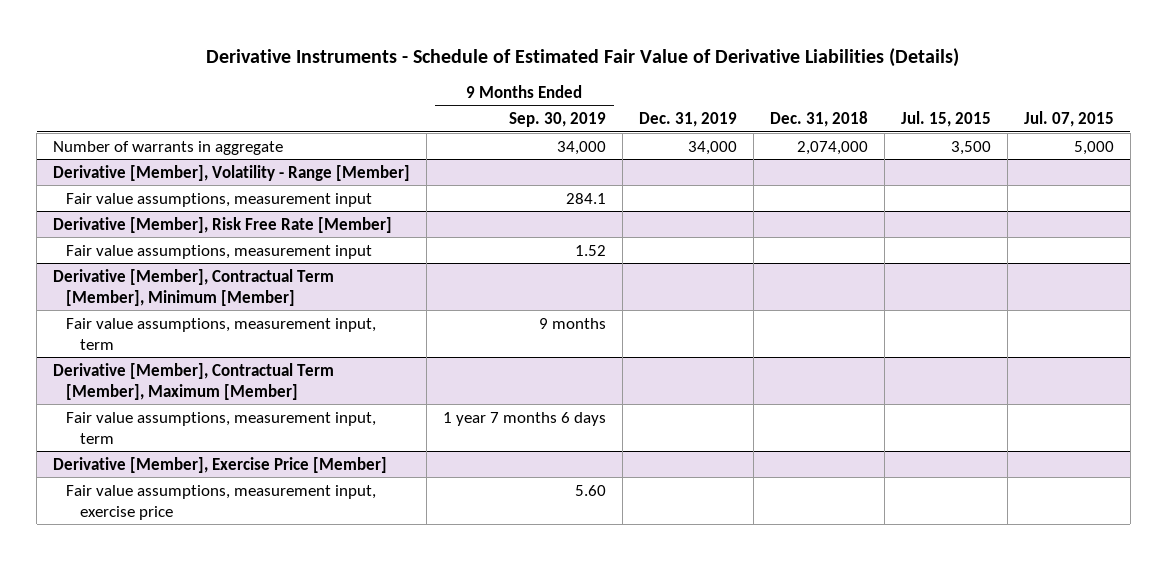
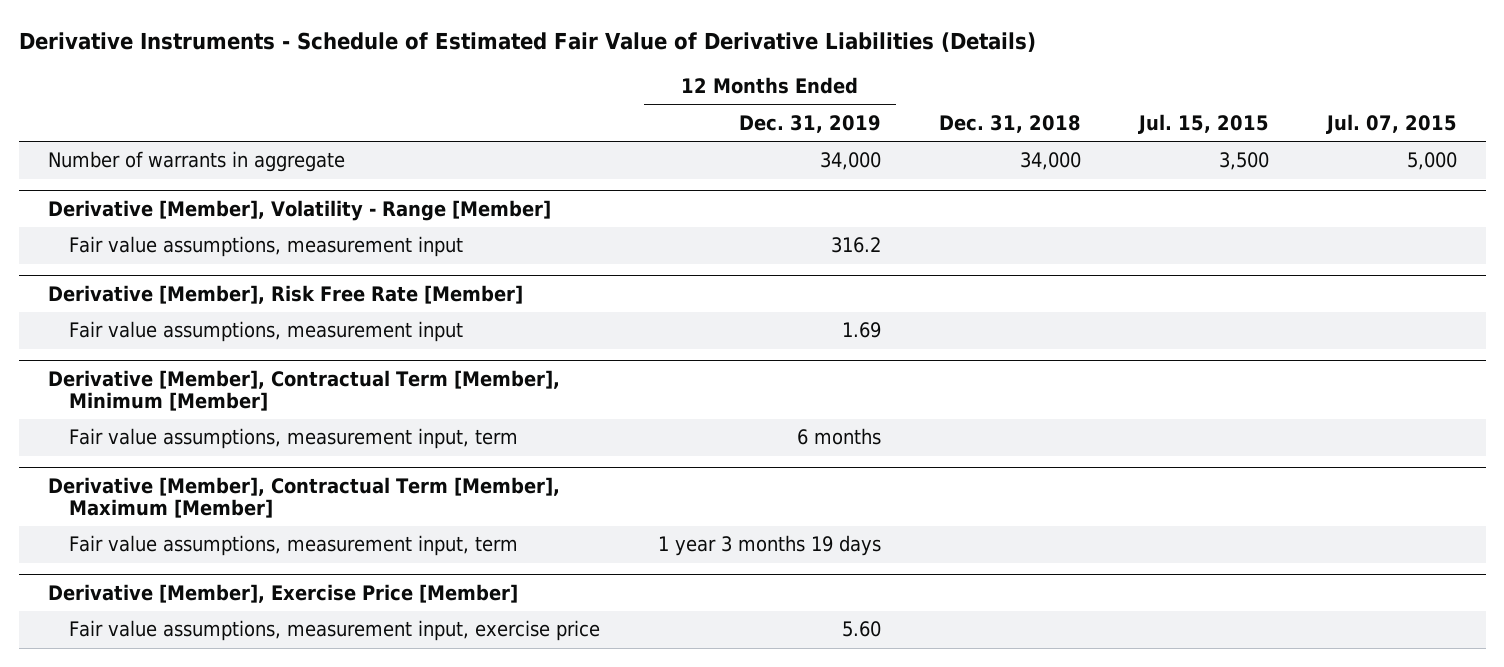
- | 9 Months Ended Sep. 30, 2019 | Dec. 31, 2019 | Dec. 31, 2018 | Jul. 15, 2015 | Jul. 07, 2015
+ | 12 Months Ended Dec. 31, 2019 | Dec. 31, 2018 | Jul. 15, 2015 | Jul. 07, 2015
- Number of warrants in aggregate | 34,000 | 34,000 | 2,074,000 | 3,500 | 5,000
+ Number of warrants in aggregate | 34,000 | 34,000 | 3,500 | 5,000

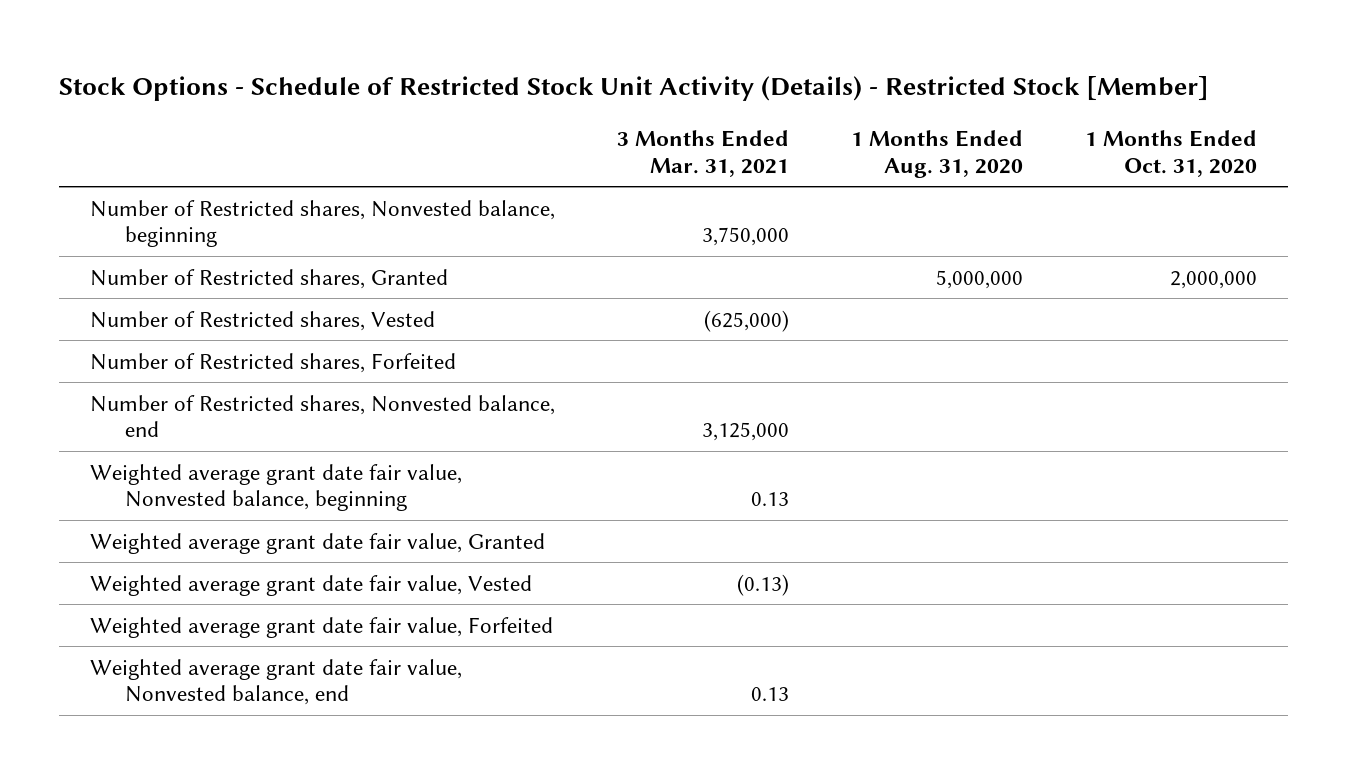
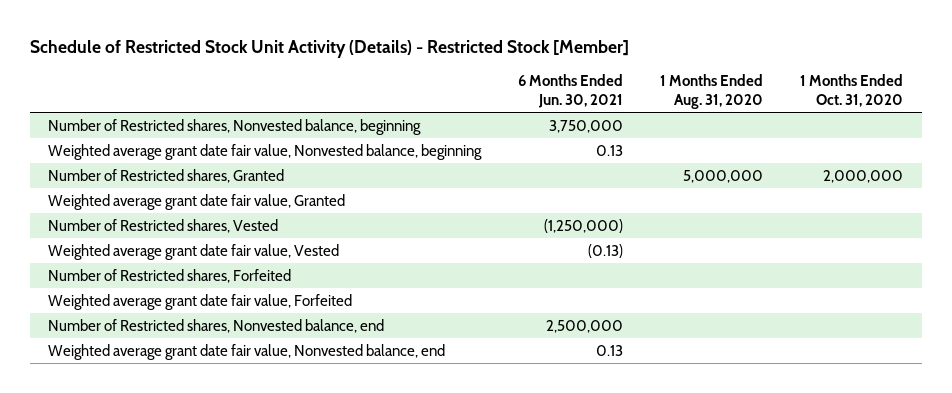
- Stock Options - Schedule of Restricted Stock Unit Activity (Details) - Restricted Stock [Member]
+ Schedule of Restricted Stock Unit Activity (Details) - Restricted Stock [Member]
- | 3 Months Ended Mar. 31, 2021 | 1 Months Ended Aug. 31, 2020 | 1 Months Ended Oct. 31, 2020
+ | 6 Months Ended Jun. 30, 2021 | 1 Months Ended Aug. 31, 2020 | 1 Months Ended Oct. 31, 2020
moved down: Number of Restricted shares, Granted | | 5,000,000 | 2,000,000
moved down: Number of Restricted shares, Vested | (1,250,000) | |
moved down: Number of Restricted shares, Forfeited
moved down: Number of Restricted shares, Nonvested balance, end | 2,500,000 | |

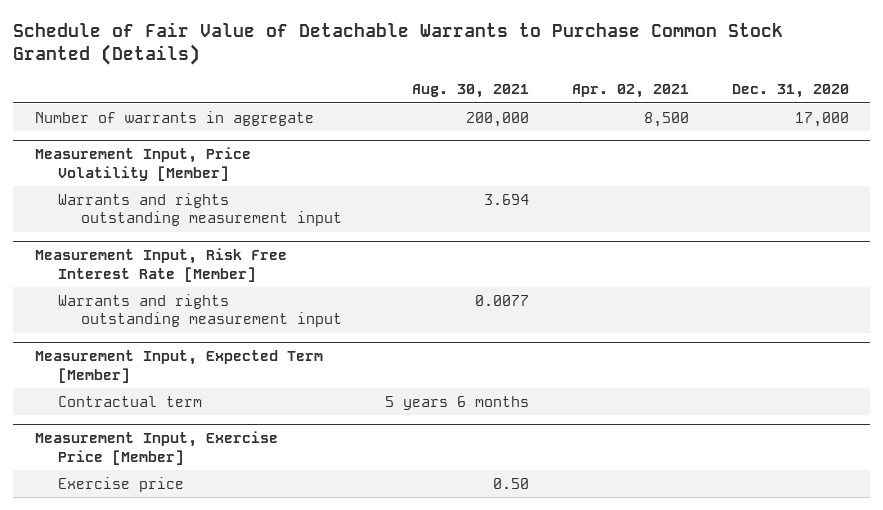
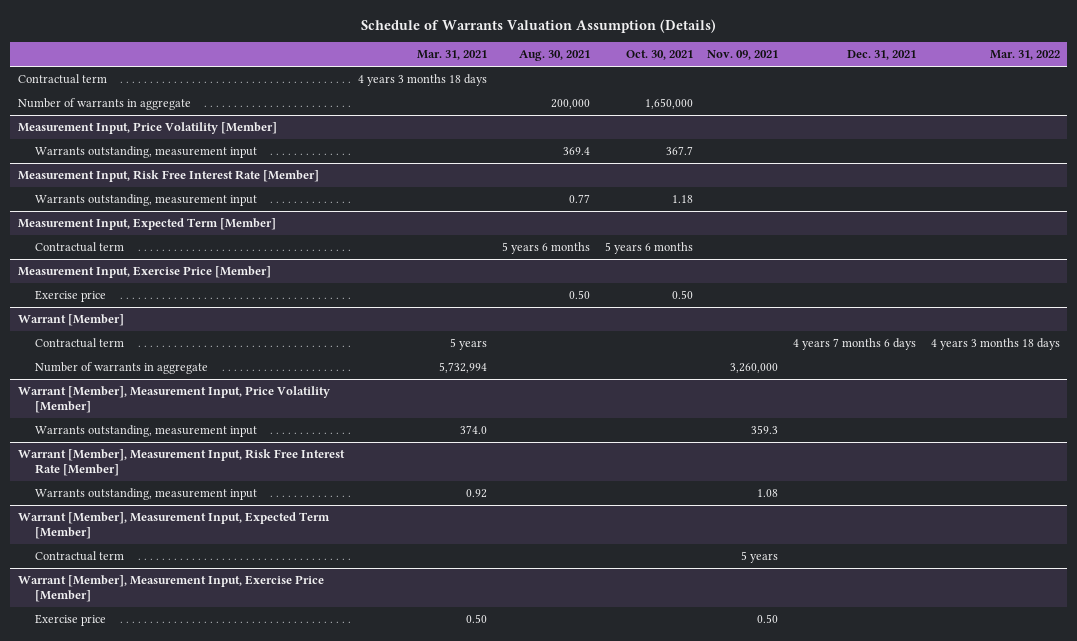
- Schedule of Fair Value of Detachable Warrants to Purchase Common Stock Granted (Details)
+ Schedule of Warrants Valuation Assumption (Details)
- | Aug. 30, 2021 | Apr. 02, 2021 | Dec. 31, 2020
+ | Mar. 31, 2021 | Aug. 30, 2021 | Oct. 30, 2021 | Nov. 09, 2021 | Dec. 31, 2021 | Mar. 31, 2022
+ Contractual term | 4 years 3 months 18 days | | | | |
@ Measurement Input, Price Volatility [Member]
- Warrants and rights outstanding measurement input | 3.694 | |
+ Warrants outstanding, measurement input | | 369.4 | 367.7 | | |
@ Measurement Input, Risk Free Interest Rate [Member]
- Warrants and rights outstanding measurement input | 0.0077 | |
+ Warrants outstanding, measurement input | | 0.77 | 1.18 | | |
+ Warrant [Member]
+ Contractual term | 5 years | | | | 4 years 7 months 6 days | 4 years 3 months 18 days
+ Number of warrants in aggregate | 5,732,994 | | | 3,260,000 | |
+ Warrant [Member], Measurement Input, Price Volatility [Member]
+ Warrants outstanding, measurement input | 374.0 | | | 359.3 | |
+ Warrant [Member], Measurement Input, Risk Free Interest Rate [Member]
+ Warrants outstanding, measurement input | 0.92 | | | 1.08 | |
+ Warrant [Member], Measurement Input, Expected Term [Member]
+ Contractual term | | | | 5 years | |
+ Warrant [Member], Measurement Input, Exercise Price [Member]
+ Exercise price | 0.50 | | | 0.50 | |

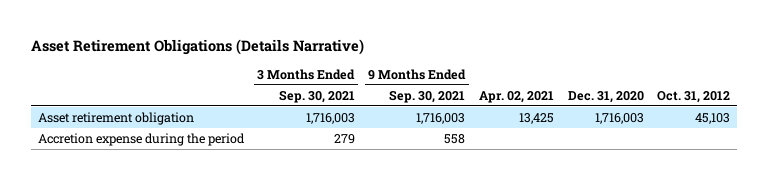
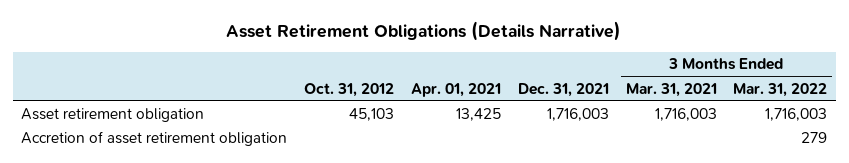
- | 3 Months Ended Sep. 30, 2021 | 9 Months Ended Sep. 30, 2021 | Apr. 02, 2021 | Dec. 31, 2020 | Oct. 31, 2012
+ | Oct. 31, 2012 | Apr. 01, 2021 | Dec. 31, 2021 | 3 Months Ended Mar. 31, 2021 | 3 Months Ended Mar. 31, 2022
- Accretion expense during the period | 279 | 558 | | |
+ Accretion of asset retirement obligation | | | | | 279

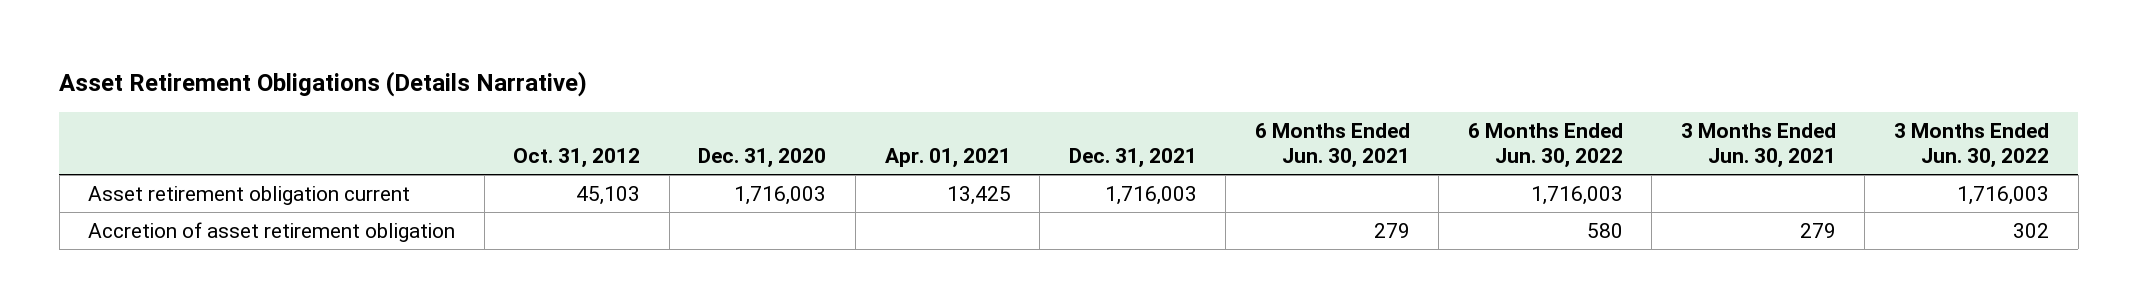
- | Oct. 31, 2012 | Apr. 01, 2021 | Dec. 31, 2021 | 3 Months Ended Mar. 31, 2021 | 3 Months Ended Mar. 31, 2022
+ | Oct. 31, 2012 | Dec. 31, 2020 | Apr. 01, 2021 | Dec. 31, 2021 | 6 Months Ended Jun. 30, 2021 | 6 Months Ended Jun. 30, 2022 | 3 Months Ended Jun. 30, 2021 | 3 Months Ended Jun. 30, 2022
- Asset retirement obligation | 45,103 | 13,425 | 1,716,003 | 1,716,003 | 1,716,003
+ Asset retirement obligation current | 45,103 | 1,716,003 | 13,425 | 1,716,003 | | 1,716,003 | | 1,716,003

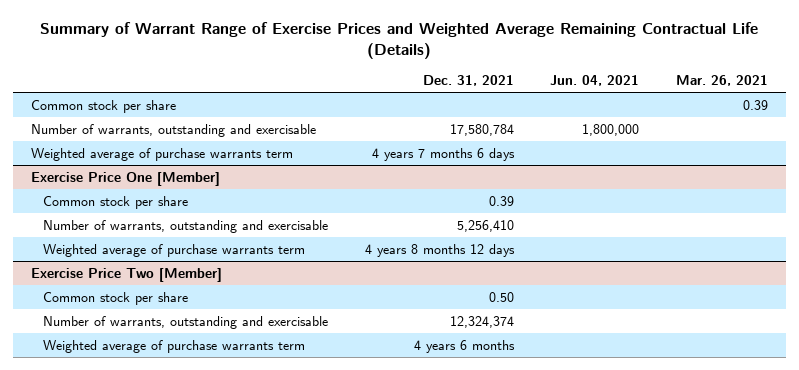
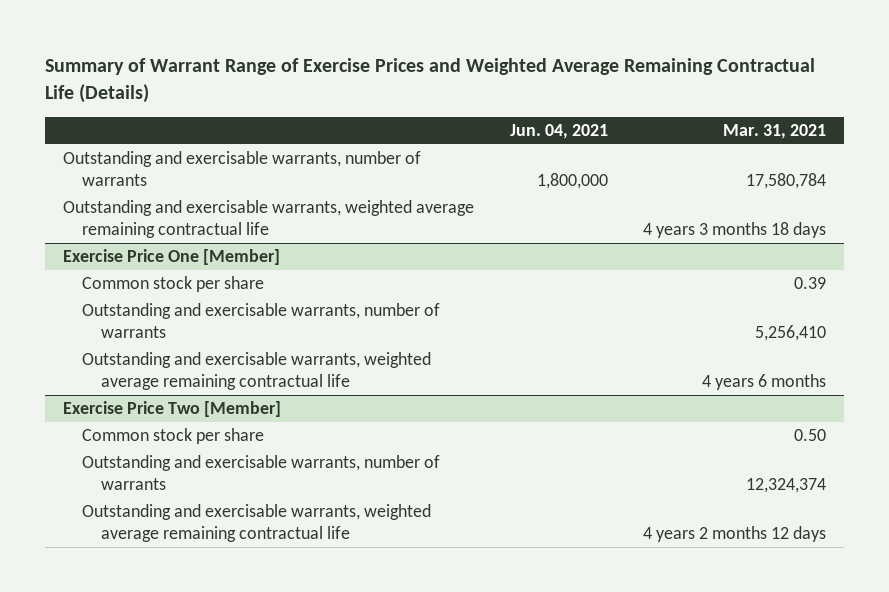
- | Dec. 31, 2021 | Jun. 04, 2021 | Mar. 26, 2021
+ | Jun. 04, 2021 | Mar. 31, 2021
- Common stock per share | | | 0.39
- Number of warrants, outstanding and exercisable | 17,580,784 | 1,800,000 |
- Weighted average of purchase warrants term | 4 years 7 months 6 days | |
+ Outstanding and exercisable warrants, number of warrants | 1,800,000 | 17,580,784
+ Outstanding and exercisable warrants, weighted average remaining contractual life | | 4 years 3 months 18 days
@ Exercise Price One [Member]
- Number of warrants, outstanding and exercisable | 5,256,410 | |
- Weighted average of purchase warrants term | 4 years 8 months 12 days | |
+ Outstanding and exercisable warrants, number of warrants | | 5,256,410
+ Outstanding and exercisable warrants, weighted average remaining contractual life | | 4 years 6 months
@ Exercise Price Two [Member]
- Number of warrants, outstanding and exercisable | 12,324,374 | |
- Weighted average of purchase warrants term | 4 years 6 months | |
+ Outstanding and exercisable warrants, number of warrants | | 12,324,374
+ Outstanding and exercisable warrants, weighted average remaining contractual life | | 4 years 2 months 12 days

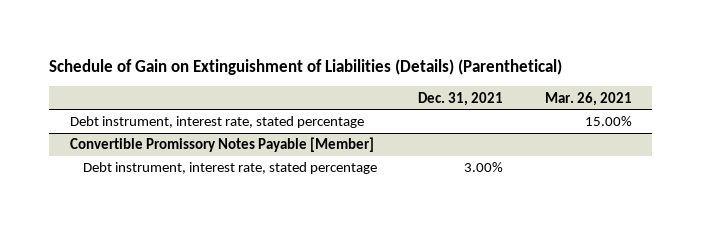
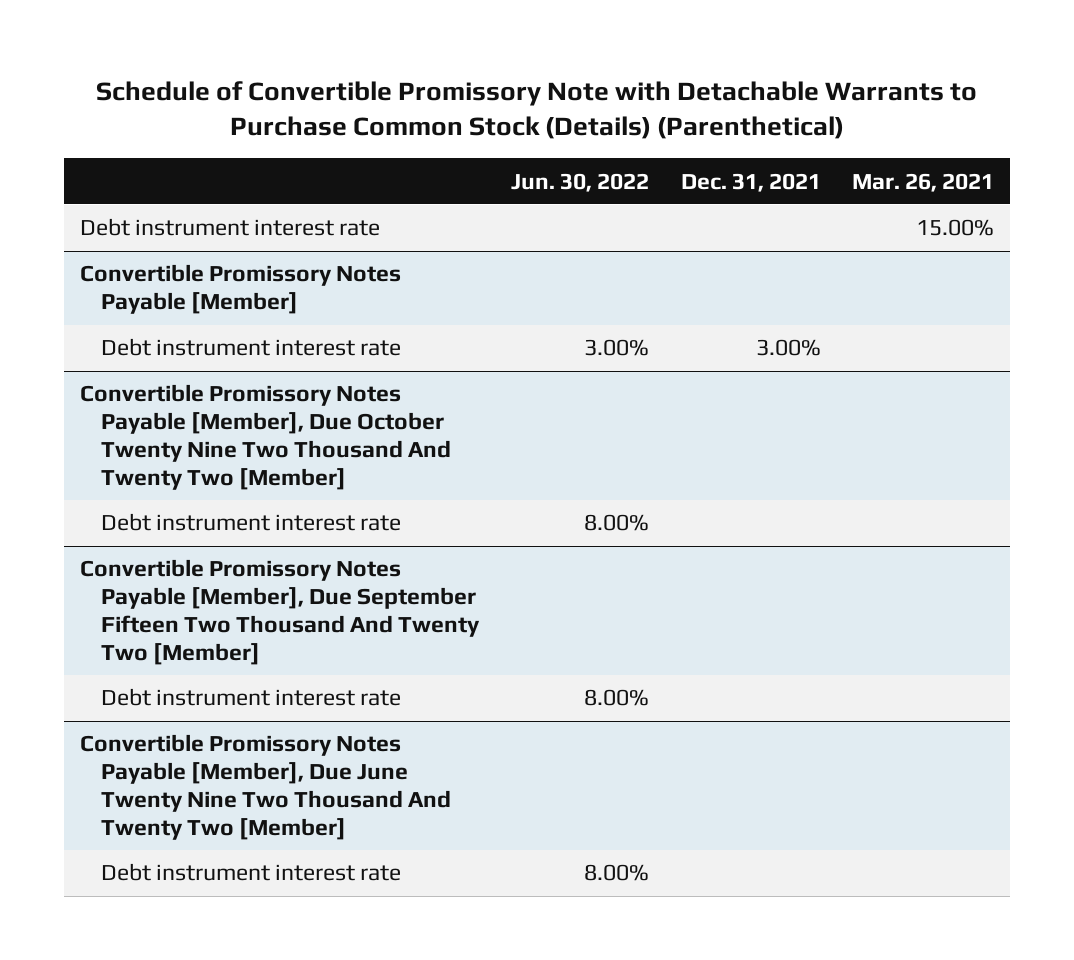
- Schedule of Gain on Extinguishment of Liabilities (Details) (Parenthetical)
+ Schedule of Convertible Promissory Note with Detachable Warrants to Purchase Common Stock (Details) (Parenthetical)
- | Dec. 31, 2021 | Mar. 26, 2021
+ | Jun. 30, 2022 | Dec. 31, 2021 | Mar. 26, 2021
- Debt instrument, interest rate, stated percentage | | 15.00%
+ Debt instrument interest rate | | | 15.00%
@ Convertible Promissory Notes Payable [Member]
- Debt instrument, interest rate, stated percentage | 3.00% |
+ Debt instrument interest rate | 3.00% | 3.00% |
+ Convertible Promissory Notes Payable [Member], Due October Twenty Nine Two Thousand And Twenty Two [Member]
+ Debt instrument interest rate | 8.00% | |
+ Convertible Promissory Notes Payable [Member], Due September Fifteen Two Thousand And Twenty Two [Member]
+ Debt instrument interest rate | 8.00% | |
+ Convertible Promissory Notes Payable [Member], Due June Twenty Nine Two Thousand And Twenty Two [Member]
+ Debt instrument interest rate | 8.00% | |

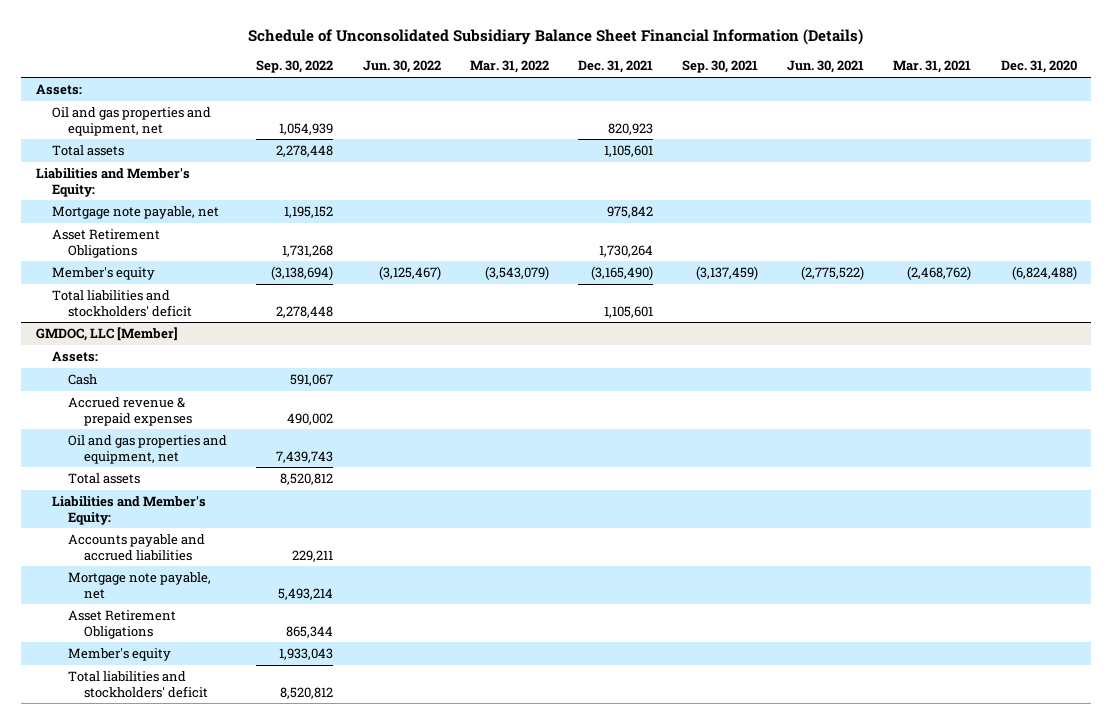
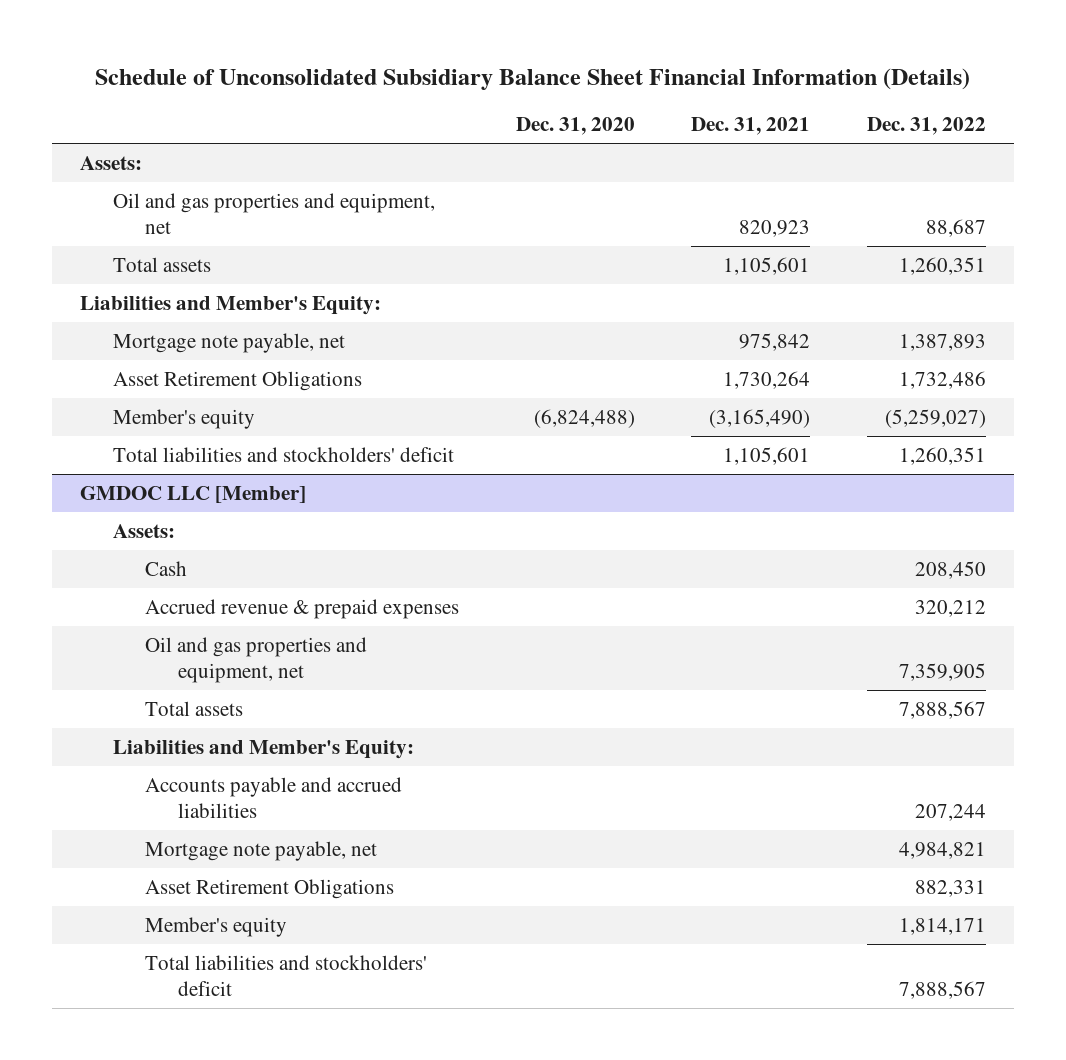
- | Sep. 30, 2022 | Jun. 30, 2022 | Mar. 31, 2022 | Dec. 31, 2021 | Sep. 30, 2021 | Jun. 30, 2021 | Mar. 31, 2021 | Dec. 31, 2020
+ | Dec. 31, 2020 | Dec. 31, 2021 | Dec. 31, 2022
- GMDOC, LLC [Member]
+ GMDOC LLC [Member]

